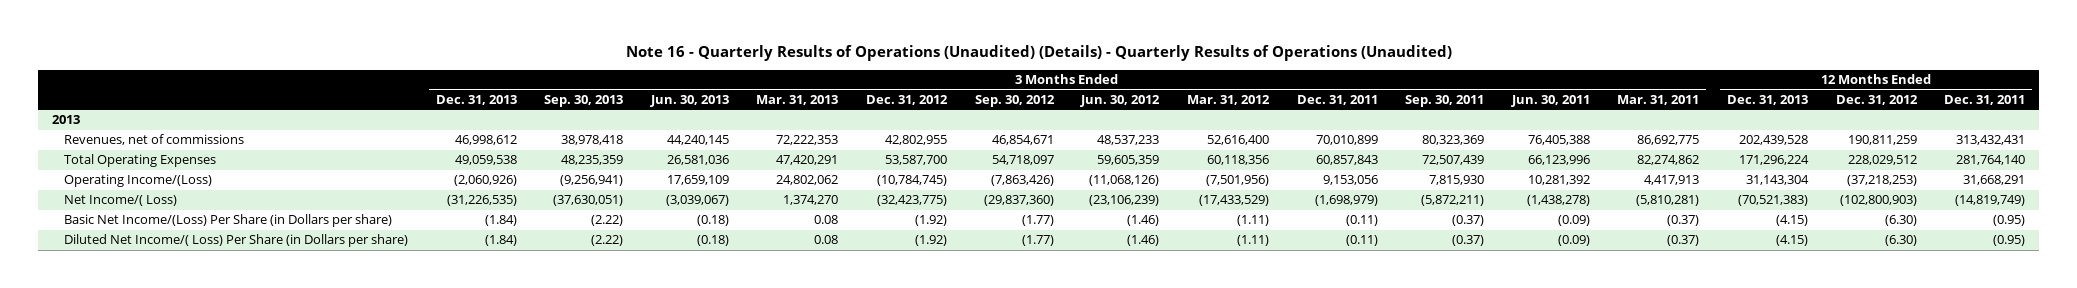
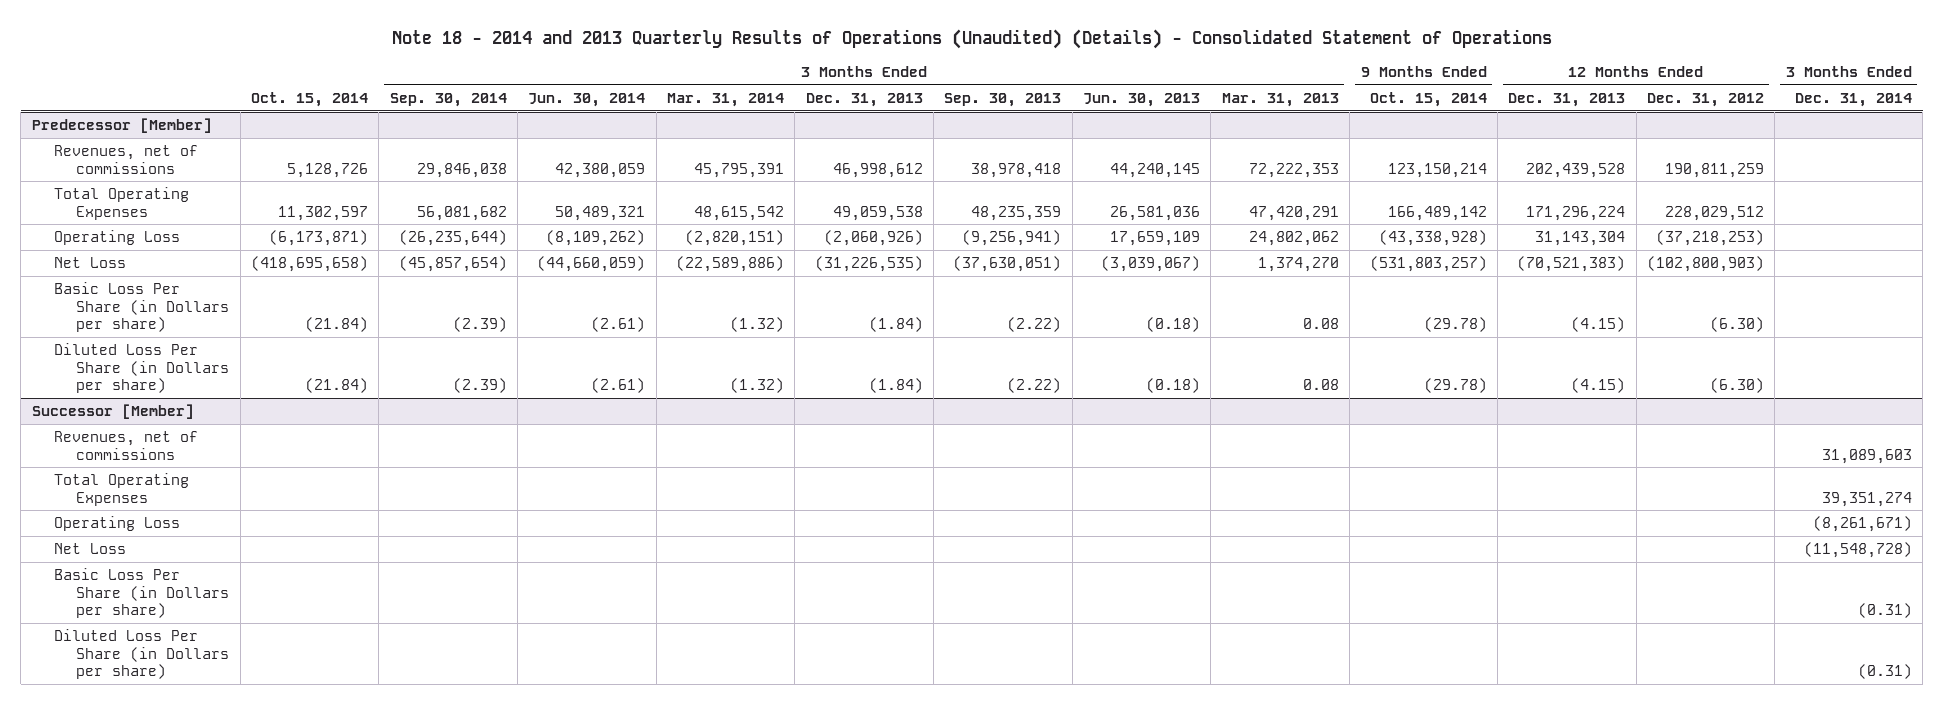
- Note 16 - Quarterly Results of Operations (Unaudited) (Details) - Quarterly Results of Operations (Unaudited)
+ Note 18 - 2014 and 2013 Quarterly Results of Operations (Unaudited) (Details) - Consolidated Statement of Operations
- | 3 Months Ended Dec. 31, 2013 | 3 Months Ended Sep. 30, 2013 | 3 Months Ended Jun. 30, 2013 | 3 Months Ended Mar. 31, 2013 | 3 Months Ended Dec. 31, 2012 | 3 Months Ended Sep. 30, 2012 | 3 Months Ended Jun. 30, 2012 | 3 Months Ended Mar. 31, 2012 | 3 Months Ended Dec. 31, 2011 | 3 Months Ended Sep. 30, 2011 | 3 Months Ended Jun. 30, 2011 | 3 Months Ended Mar. 31, 2011 | 12 Months Ended Dec. 31, 2013 | 12 Months Ended Dec. 31, 2012 | 12 Months Ended Dec. 31, 2011
+ | Oct. 15, 2014 | 3 Months Ended Sep. 30, 2014 | 3 Months Ended Jun. 30, 2014 | 3 Months Ended Mar. 31, 2014 | 3 Months Ended Dec. 31, 2013 | 3 Months Ended Sep. 30, 2013 | 3 Months Ended Jun. 30, 2013 | 3 Months Ended Mar. 31, 2013 | 9 Months Ended Oct. 15, 2014 | 12 Months Ended Dec. 31, 2013 | 12 Months Ended Dec. 31, 2012 | 3 Months Ended Dec. 31, 2014
- 2013
+ Predecessor [Member]
- Operating Income/(Loss) | (2,060,926) | (9,256,941) | 17,659,109 | 24,802,062 | (10,784,745) | (7,863,426) | (11,068,126) | (7,501,956) | 9,153,056 | 7,815,930 | 10,281,392 | 4,417,913 | 31,143,304 | (37,218,253) | 31,668,291
- Net Income/( Loss) | (31,226,535) | (37,630,051) | (3,039,067) | 1,374,270 | (32,423,775) | (29,837,360) | (23,106,239) | (17,433,529) | (1,698,979) | (5,872,211) | (1,438,278) | (5,810,281) | (70,521,383) | (102,800,903) | (14,819,749)
- Basic Net Income/(Loss) Per Share (in Dollars per share) | (1.84) | (2.22) | (0.18) | 0.08 | (1.92) | (1.77) | (1.46) | (1.11) | (0.11) | (0.37) | (0.09) | (0.37) | (4.15) | (6.30) | (0.95)
- Diluted Net Income/( Loss) Per Share (in Dollars per share) | (1.84) | (2.22) | (0.18) | 0.08 | (1.92) | (1.77) | (1.46) | (1.11) | (0.11) | (0.37) | (0.09) | (0.37) | (4.15) | (6.30) | (0.95)
+ Operating Loss | (6,173,871) | (26,235,644) | (8,109,262) | (2,820,151) | (2,060,926) | (9,256,941) | 17,659,109 | 24,802,062 | (43,338,928) | 31,143,304 | (37,218,253) |
+ Net Loss | (418,695,658) | (45,857,654) | (44,660,059) | (22,589,886) | (31,226,535) | (37,630,051) | (3,039,067) | 1,374,270 | (531,803,257) | (70,521,383) | (102,800,903) |
+ Basic Loss Per Share (in Dollars per share) | (21.84) | (2.39) | (2.61) | (1.32) | (1.84) | (2.22) | (0.18) | 0.08 | (29.78) | (4.15) | (6.30) |
+ Diluted Loss Per Share (in Dollars per share) | (21.84) | (2.39) | (2.61) | (1.32) | (1.84) | (2.22) | (0.18) | 0.08 | (29.78) | (4.15) | (6.30) |
+ Successor [Member]
+ Revenues, net of commissions | | | | | | | | | | | | 31,089,603
+ Total Operating Expenses | | | | | | | | | | | | 39,351,274
+ Operating Loss | | | | | | | | | | | | (8,261,671)
+ Net Loss | | | | | | | | | | | | (11,548,728)
+ Basic Loss Per Share (in Dollars per share) | | | | | | | | | | | | (0.31)
+ Diluted Loss Per Share (in Dollars per share) | | | | | | | | | | | | (0.31)

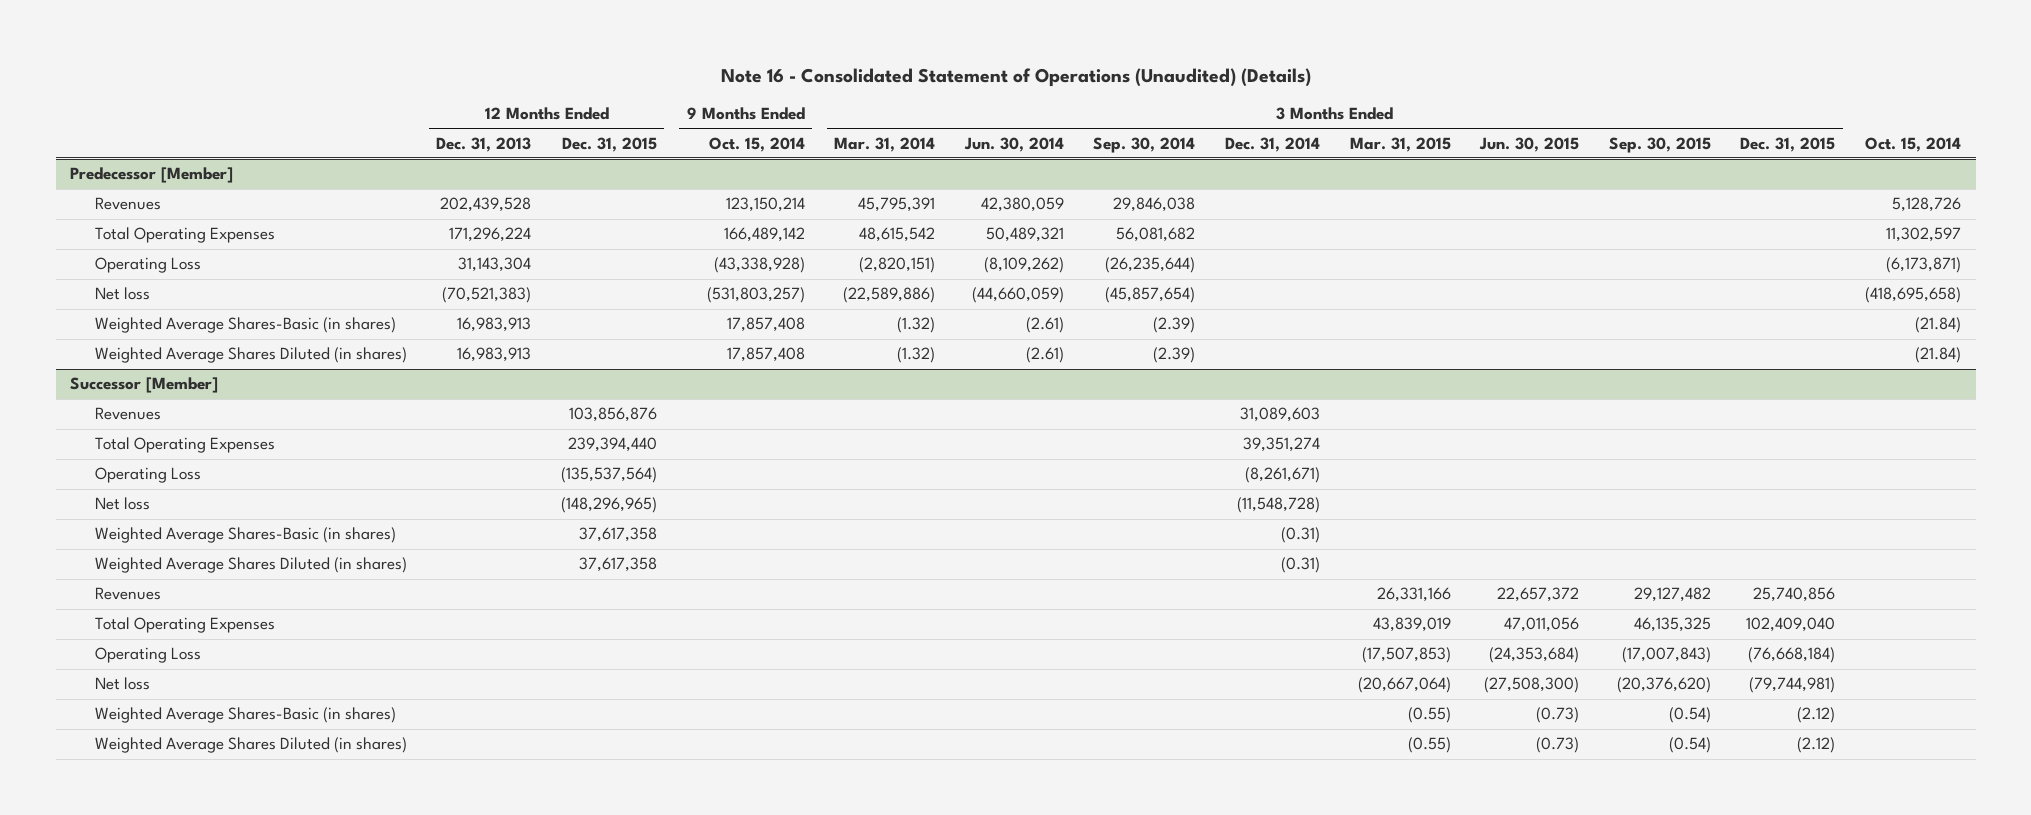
- Note 18 - 2014 and 2013 Quarterly Results of Operations (Unaudited) (Details) - Consolidated Statement of Operations
+ Note 16 - Consolidated Statement of Operations (Unaudited) (Details)
- | Oct. 15, 2014 | 3 Months Ended Sep. 30, 2014 | 3 Months Ended Jun. 30, 2014 | 3 Months Ended Mar. 31, 2014 | 3 Months Ended Dec. 31, 2013 | 3 Months Ended Sep. 30, 2013 | 3 Months Ended Jun. 30, 2013 | 3 Months Ended Mar. 31, 2013 | 9 Months Ended Oct. 15, 2014 | 12 Months Ended Dec. 31, 2013 | 12 Months Ended Dec. 31, 2012 | 3 Months Ended Dec. 31, 2014
+ | 12 Months Ended Dec. 31, 2013 | 12 Months Ended Dec. 31, 2015 | 9 Months Ended Oct. 15, 2014 | 3 Months Ended Mar. 31, 2014 | 3 Months Ended Jun. 30, 2014 | 3 Months Ended Sep. 30, 2014 | 3 Months Ended Dec. 31, 2014 | 3 Months Ended Mar. 31, 2015 | 3 Months Ended Jun. 30, 2015 | 3 Months Ended Sep. 30, 2015 | 3 Months Ended Dec. 31, 2015 | Oct. 15, 2014
@ Predecessor [Member]
- Revenues, net of commissions | 5,128,726 | 29,846,038 | 42,380,059 | 45,795,391 | 46,998,612 | 38,978,418 | 44,240,145 | 72,222,353 | 123,150,214 | 202,439,528 | 190,811,259 |
+ Revenues | 202,439,528 | | 123,150,214 | 45,795,391 | 42,380,059 | 29,846,038 | | | | | | 5,128,726
- Net Loss | (418,695,658) | (45,857,654) | (44,660,059) | (22,589,886) | (31,226,535) | (37,630,051) | (3,039,067) | 1,374,270 | (531,803,257) | (70,521,383) | (102,800,903) |
- Basic Loss Per Share (in Dollars per share) | (21.84) | (2.39) | (2.61) | (1.32) | (1.84) | (2.22) | (0.18) | 0.08 | (29.78) | (4.15) | (6.30) |
- Diluted Loss Per Share (in Dollars per share) | (21.84) | (2.39) | (2.61) | (1.32) | (1.84) | (2.22) | (0.18) | 0.08 | (29.78) | (4.15) | (6.30) |
+ Net loss | (70,521,383) | | (531,803,257) | (22,589,886) | (44,660,059) | (45,857,654) | | | | | | (418,695,658)
+ Weighted Average Shares-Basic (in shares) | 16,983,913 | | 17,857,408 | (1.32) | (2.61) | (2.39) | | | | | | (21.84)
+ Weighted Average Shares Diluted (in shares) | 16,983,913 | | 17,857,408 | (1.32) | (2.61) | (2.39) | | | | | | (21.84)
@ Successor [Member]
- Revenues, net of commissions | | | | | | | | | | | | 31,089,603
+ Revenues | | 103,856,876 | | | | | 31,089,603 | | | | |
- Net Loss | | | | | | | | | | | | (11,548,728)
- Basic Loss Per Share (in Dollars per share) | | | | | | | | | | | | (0.31)
- Diluted Loss Per Share (in Dollars per share) | | | | | | | | | | | | (0.31)
+ Net loss | | (148,296,965) | | | | | (11,548,728) | | | | |
+ Weighted Average Shares-Basic (in shares) | | 37,617,358 | | | | | (0.31) | | | | |
+ Weighted Average Shares Diluted (in shares) | | 37,617,358 | | | | | (0.31) | | | | |
+ Revenues | | | | | | | | 26,331,166 | 22,657,372 | 29,127,482 | 25,740,856 |
+ Total Operating Expenses | | | | | | | | 43,839,019 | 47,011,056 | 46,135,325 | 102,409,040 |
+ Operating Loss | | | | | | | | (17,507,853) | (24,353,684) | (17,007,843) | (76,668,184) |
+ Net loss | | | | | | | | (20,667,064) | (27,508,300) | (20,376,620) | (79,744,981) |
+ Weighted Average Shares-Basic (in shares) | | | | | | | | (0.55) | (0.73) | (0.54) | (2.12) |
+ Weighted Average Shares Diluted (in shares) | | | | | | | | (0.55) | (0.73) | (0.54) | (2.12) |

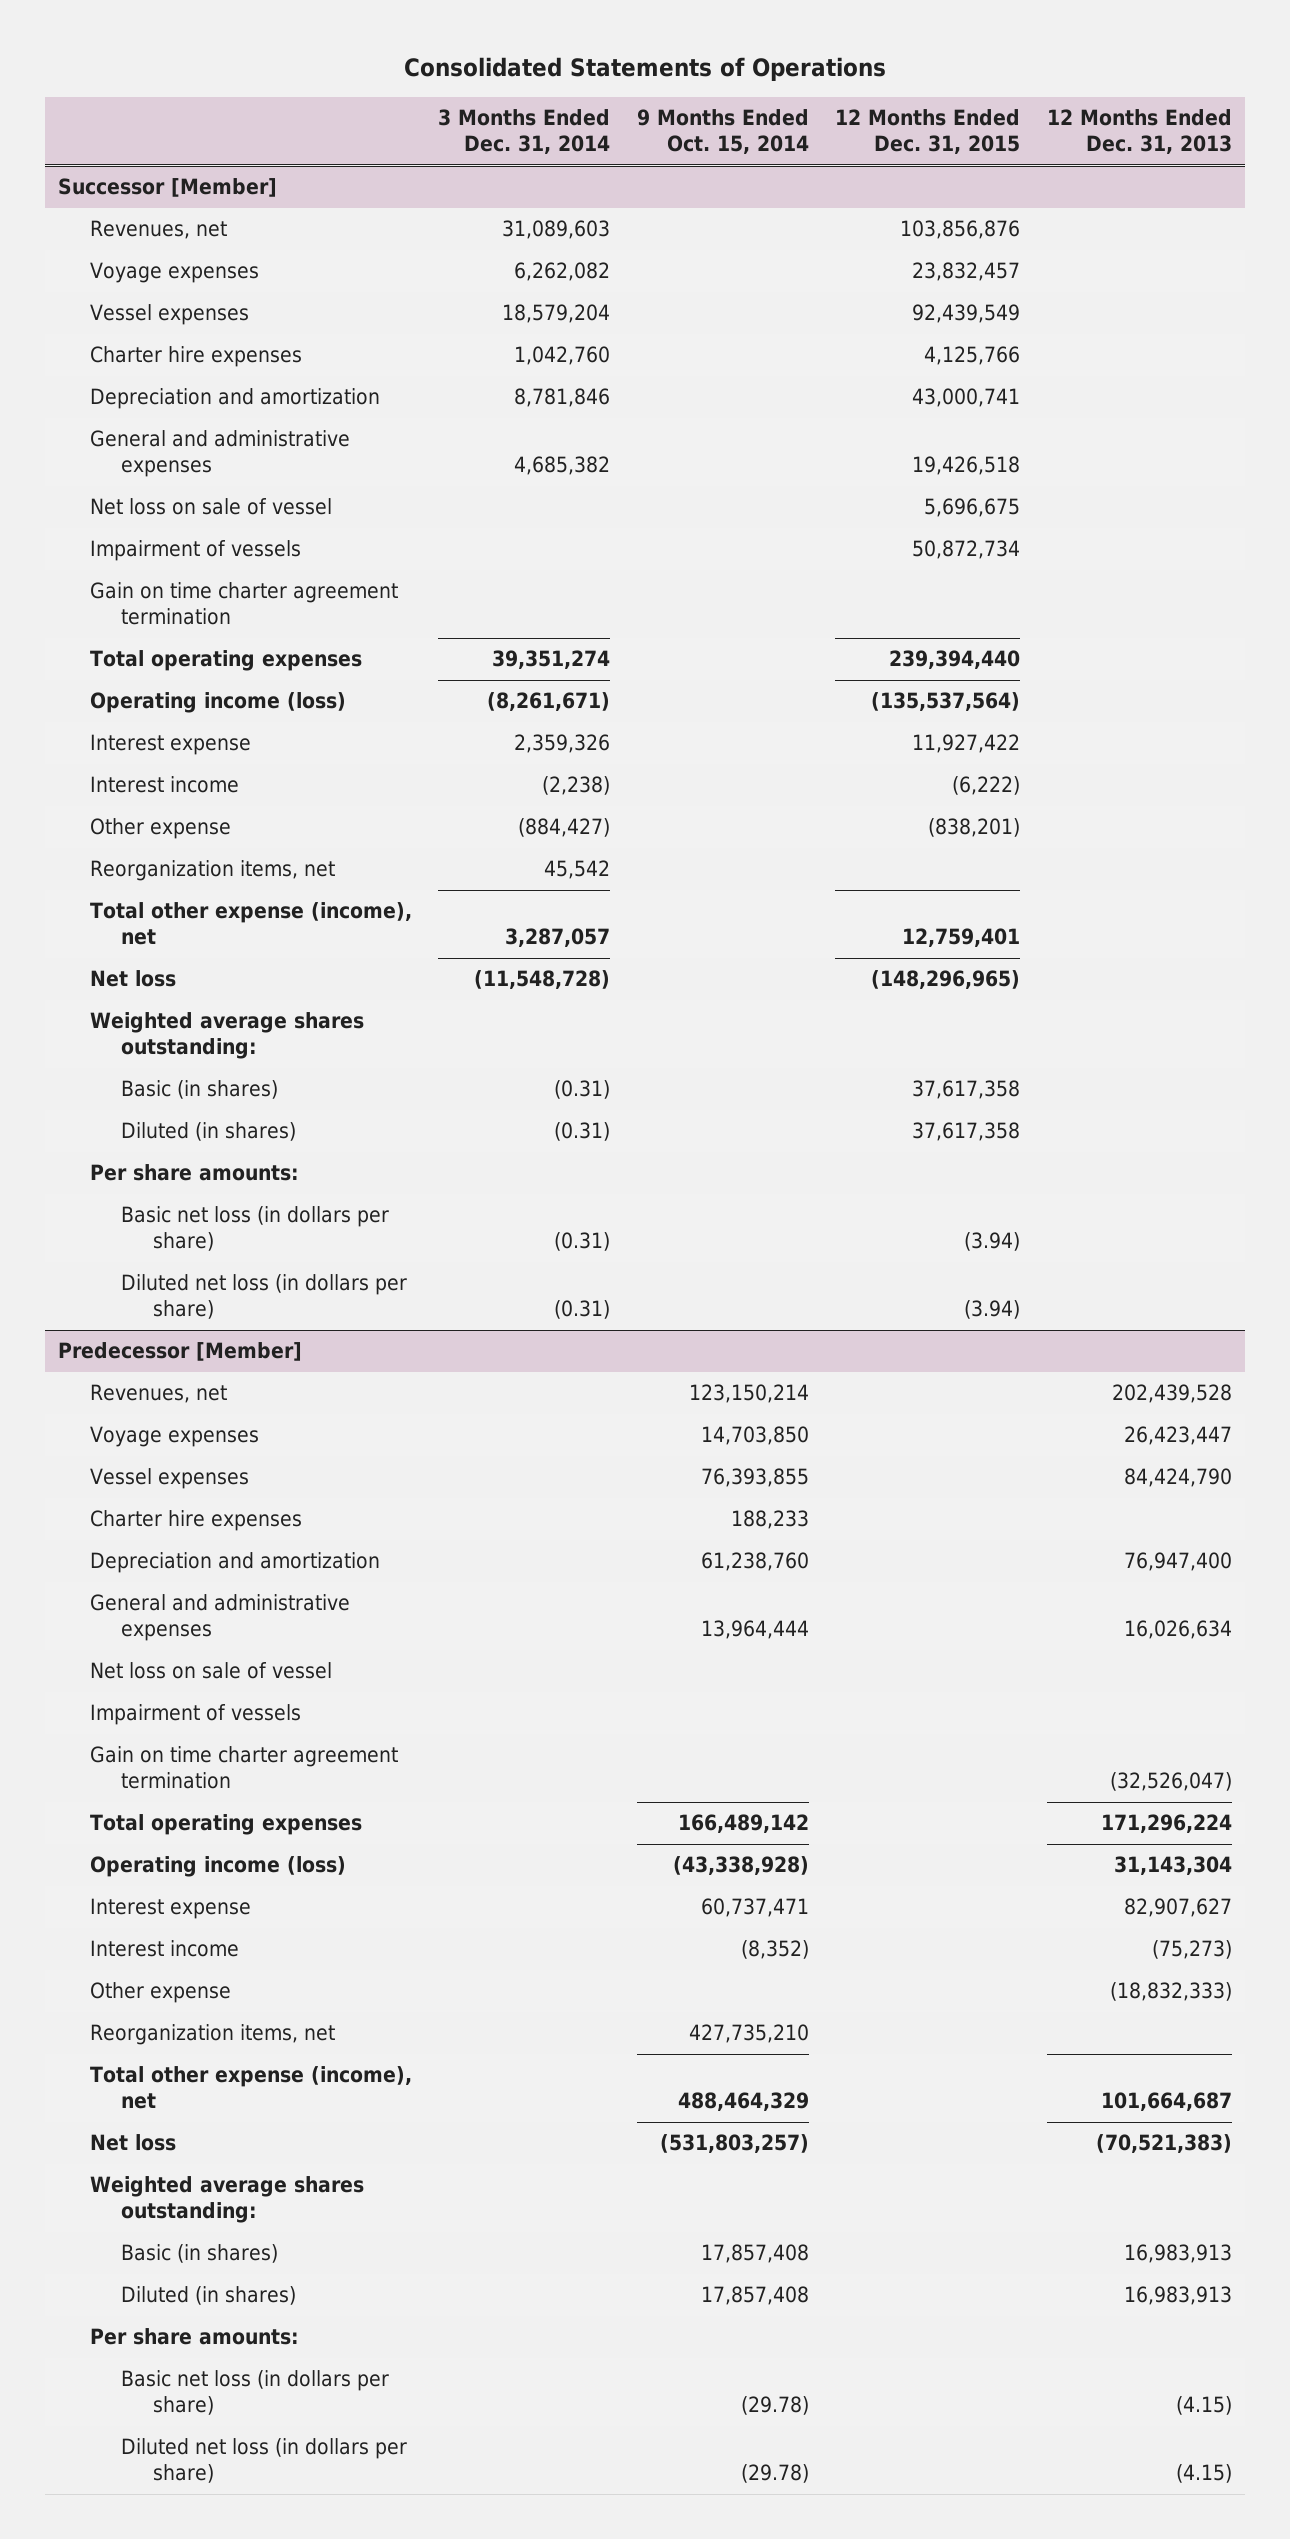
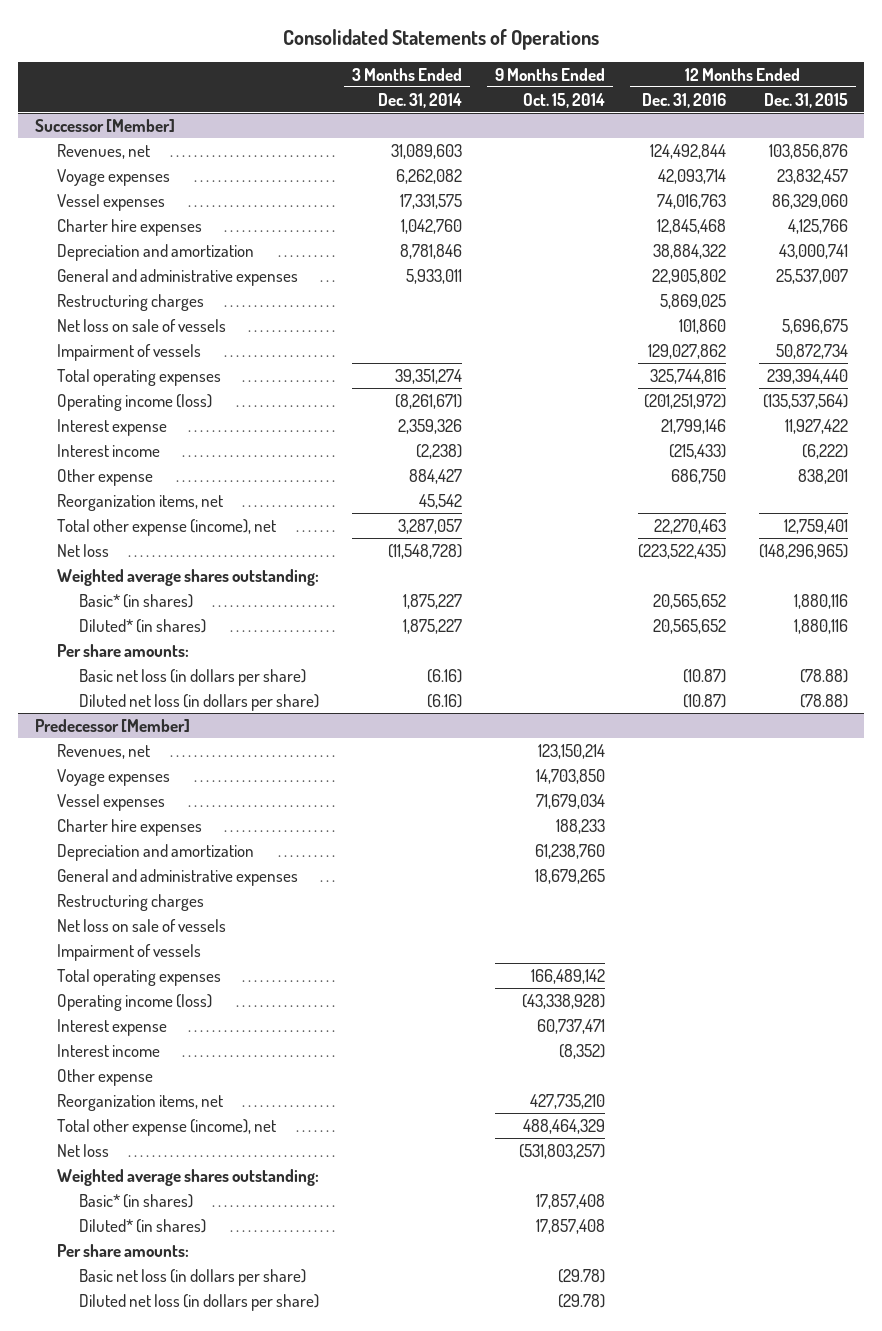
- | 3 Months Ended Dec. 31, 2014 | 9 Months Ended Oct. 15, 2014 | 12 Months Ended Dec. 31, 2015 | 12 Months Ended Dec. 31, 2013
+ | 3 Months Ended Dec. 31, 2014 | 9 Months Ended Oct. 15, 2014 | 12 Months Ended Dec. 31, 2016 | 12 Months Ended Dec. 31, 2015
@ Successor [Member]
- Vessel expenses | 18,579,204 | | 92,439,549 |
+ Vessel expenses | 17,331,575 | | 74,016,763 | 86,329,060
- General and administrative expenses | 4,685,382 | | 19,426,518 |
- Net loss on sale of vessel | | | 5,696,675 |
+ General and administrative expenses | 5,933,011 | | 22,905,802 | 25,537,007
+ Restructuring charges | | | 5,869,025 |
+ Net loss on sale of vessels | | | 101,860 | 5,696,675
- Gain on time charter agreement termination
- Other expense | (884,427) | | (838,201) |
+ Other expense | 884,427 | | 686,750 | 838,201
- Basic (in shares) | (0.31) | | 37,617,358 |
- Diluted (in shares) | (0.31) | | 37,617,358 |
+ Basic* (in shares) | 1,875,227 | | 20,565,652 | 1,880,116
+ Diluted* (in shares) | 1,875,227 | | 20,565,652 | 1,880,116
- Basic net loss (in dollars per share) | (0.31) | | (3.94) |
- Diluted net loss (in dollars per share) | (0.31) | | (3.94) |
+ Basic net loss (in dollars per share) | (6.16) | | (10.87) | (78.88)
+ Diluted net loss (in dollars per share) | (6.16) | | (10.87) | (78.88)
@ Predecessor [Member]
- Vessel expenses | | 76,393,855 | | 84,424,790
+ Vessel expenses | | 71,679,034 | |
- General and administrative expenses | | 13,964,444 | | 16,026,634
- Net loss on sale of vessel
+ General and administrative expenses | | 18,679,265 | |
+ Restructuring charges
+ Net loss on sale of vessels
- Gain on time charter agreement termination | | | | (32,526,047)
- Basic (in shares) | | 17,857,408 | | 16,983,913
- Diluted (in shares) | | 17,857,408 | | 16,983,913
+ Basic* (in shares) | | 17,857,408 | |
+ Diluted* (in shares) | | 17,857,408 | |

